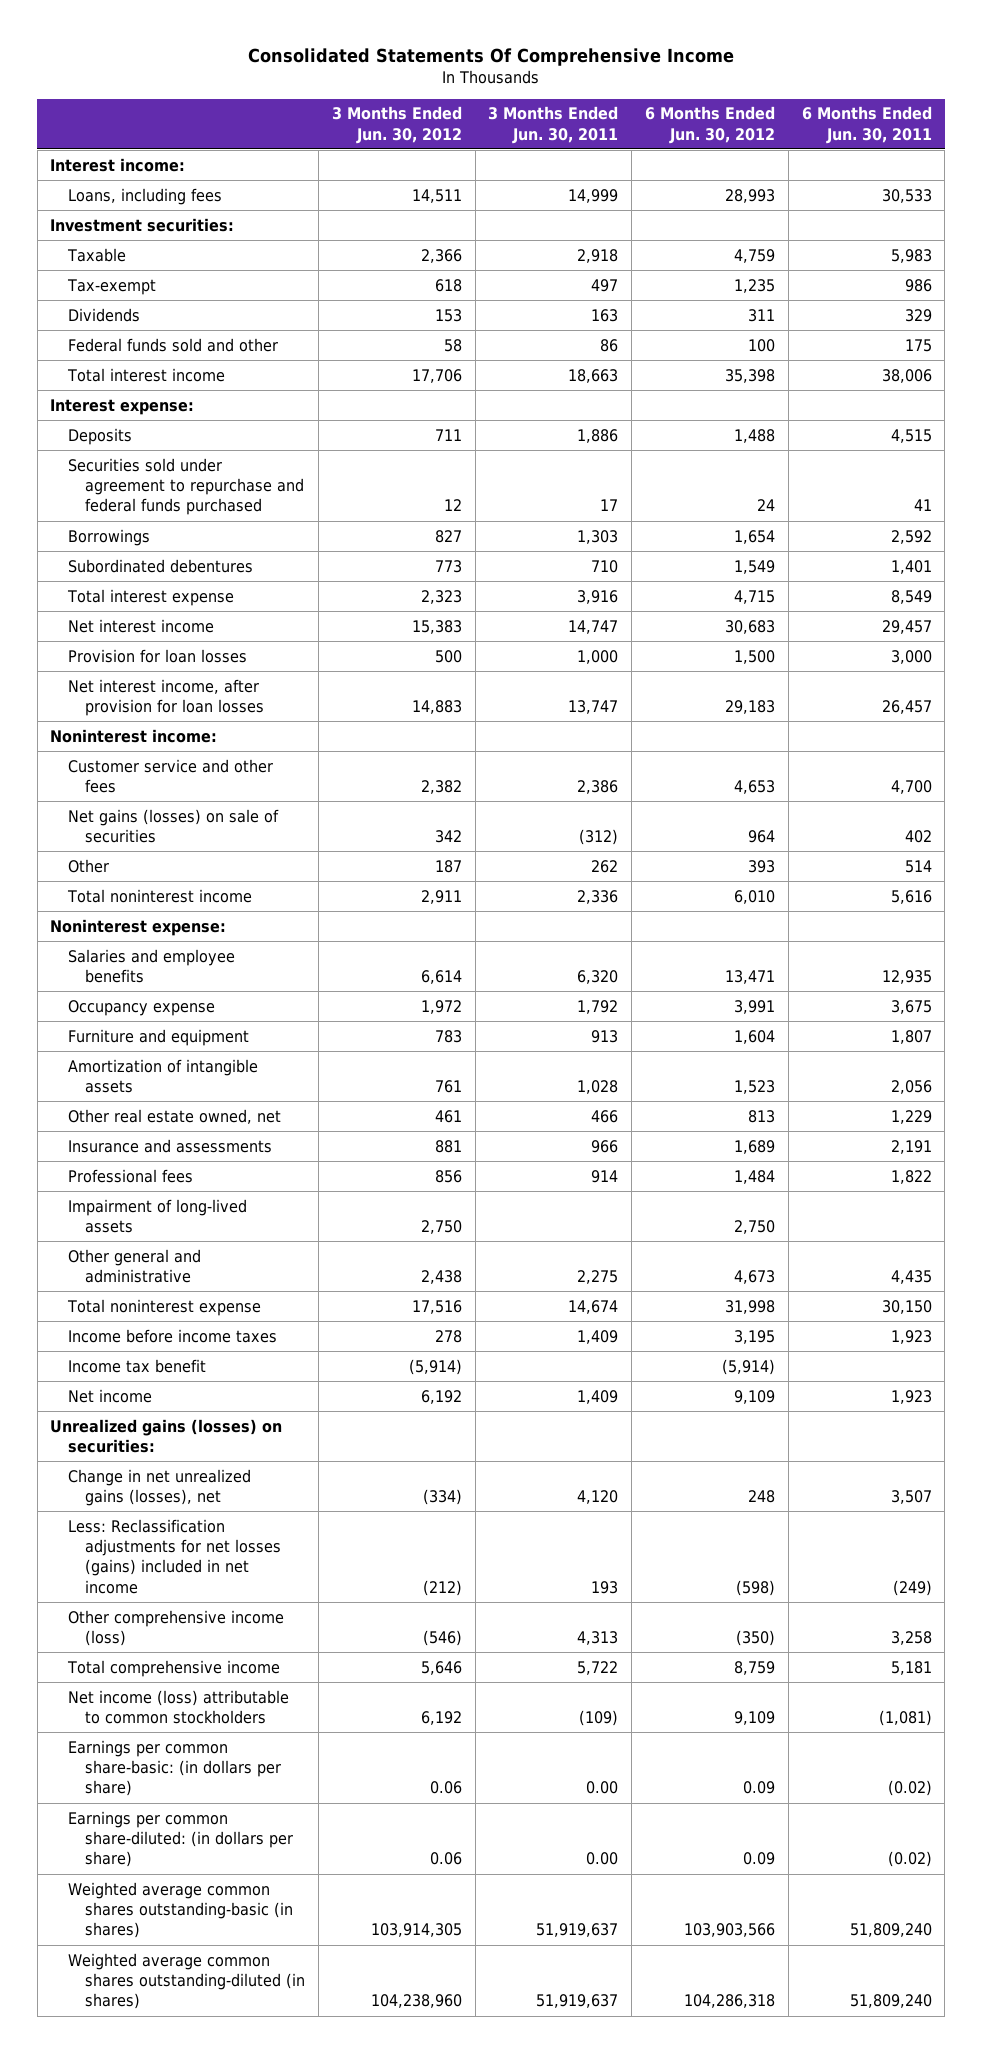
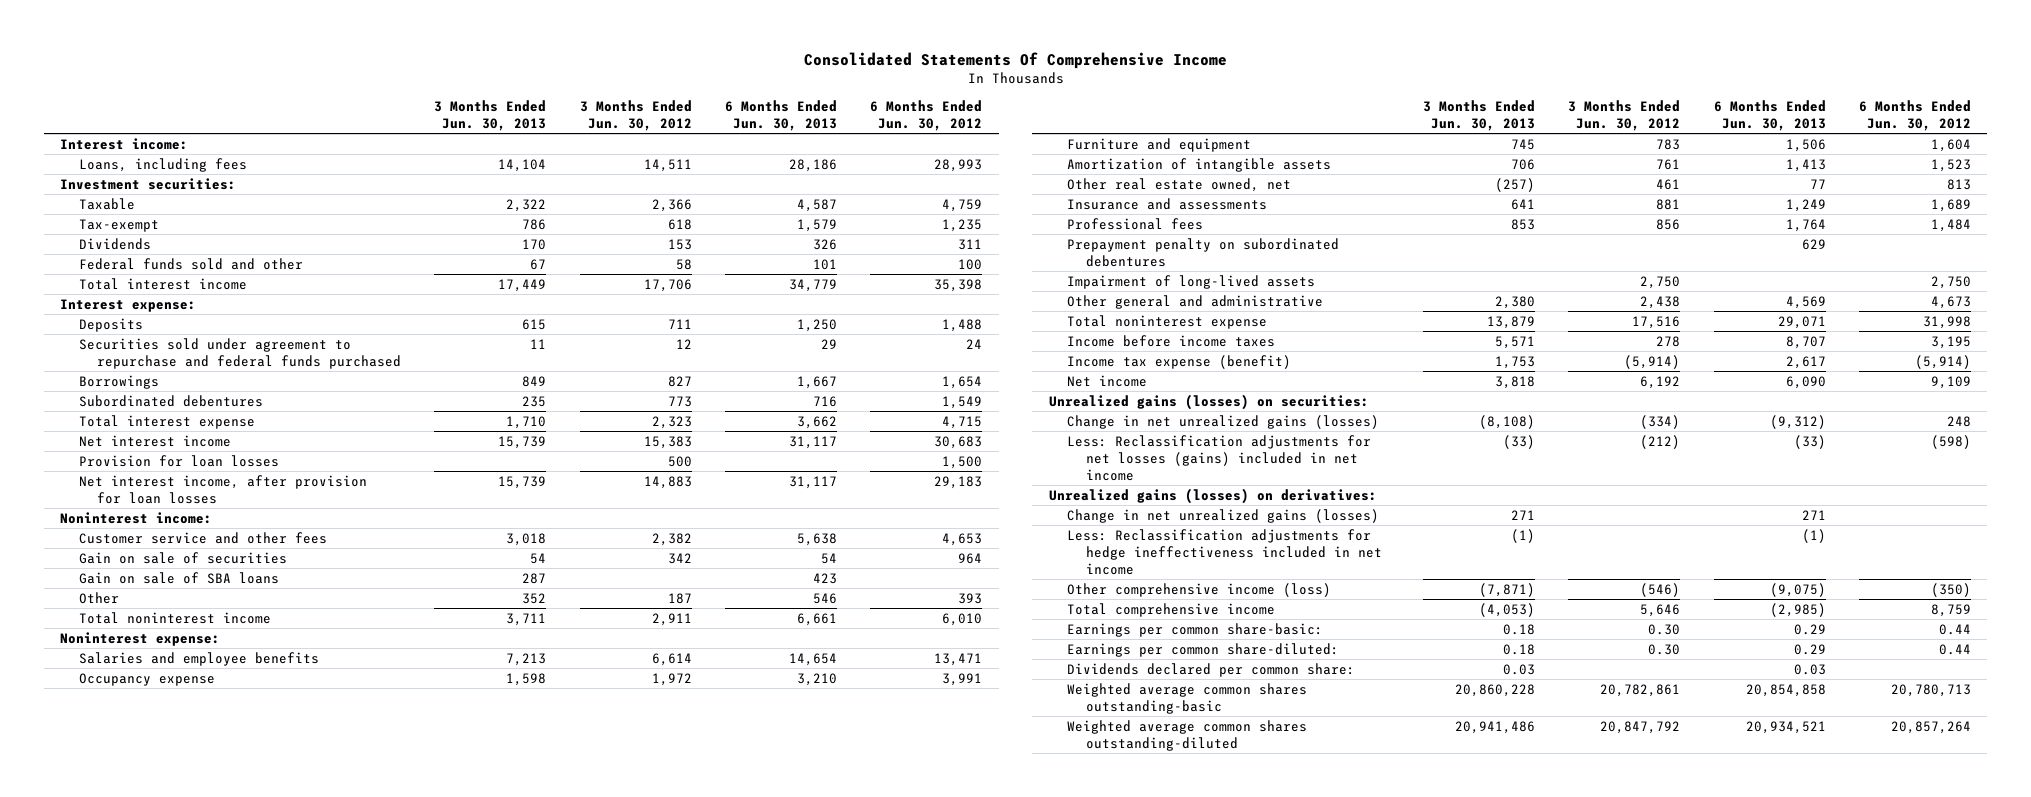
- | 3 Months Ended Jun. 30, 2012 | 3 Months Ended Jun. 30, 2011 | 6 Months Ended Jun. 30, 2012 | 6 Months Ended Jun. 30, 2011
+ | 3 Months Ended Jun. 30, 2013 | 3 Months Ended Jun. 30, 2012 | 6 Months Ended Jun. 30, 2013 | 6 Months Ended Jun. 30, 2012
- Net gains (losses) on sale of securities | 342 | (312) | 964 | 402
+ Gain on sale of securities | 54 | 342 | 54 | 964
+ Gain on sale of SBA loans | 287 | | 423 |
+ Prepayment penalty on subordinated debentures | | | 629 |
- Income tax benefit | (5,914) | | (5,914) |
+ Income tax expense (benefit) | 1,753 | (5,914) | 2,617 | (5,914)
- Change in net unrealized gains (losses), net | (334) | 4,120 | 248 | 3,507
+ Change in net unrealized gains (losses) | (8,108) | (334) | (9,312) | 248
+ Unrealized gains (losses) on derivatives:
+ Change in net unrealized gains (losses) | 271 | | 271 |
+ Less: Reclassification adjustments for hedge ineffectiveness included in net income | (1) | | (1) |
- Net income (loss) attributable to common stockholders | 6,192 | (109) | 9,109 | (1,081)
- Earnings per common share-basic: (in dollars per share) | 0.06 | 0.00 | 0.09 | (0.02)
- Earnings per common share-diluted: (in dollars per share) | 0.06 | 0.00 | 0.09 | (0.02)
- Weighted average common shares outstanding-basic (in shares) | 103,914,305 | 51,919,637 | 103,903,566 | 51,809,240
- Weighted average common shares outstanding-diluted (in shares) | 104,238,960 | 51,919,637 | 104,286,318 | 51,809,240
+ Earnings per common share-basic: | 0.18 | 0.30 | 0.29 | 0.44
+ Earnings per common share-diluted: | 0.18 | 0.30 | 0.29 | 0.44
+ Dividends declared per common share: | 0.03 | | 0.03 |
+ Weighted average common shares outstanding-basic | 20,860,228 | 20,782,861 | 20,854,858 | 20,780,713
+ Weighted average common shares outstanding-diluted | 20,941,486 | 20,847,792 | 20,934,521 | 20,857,264

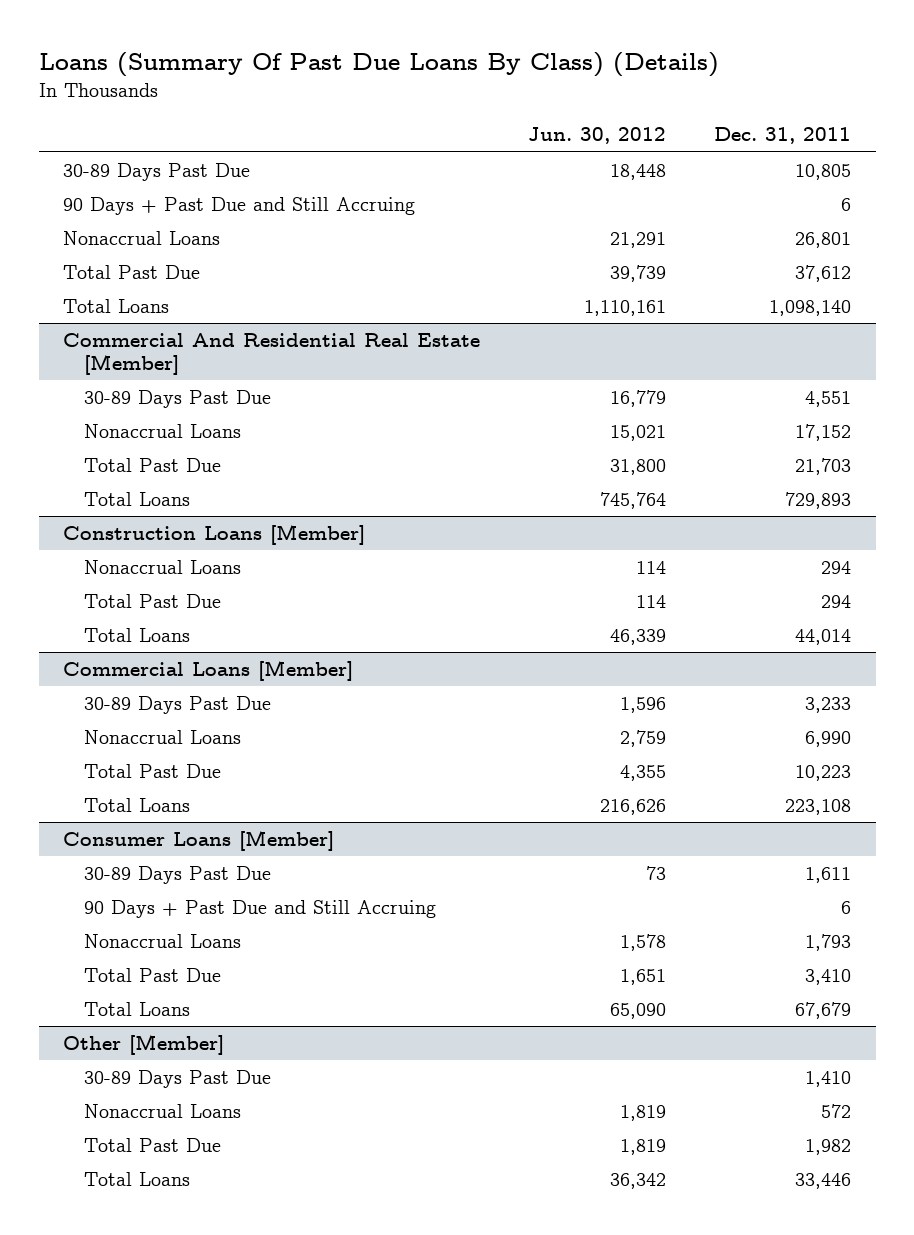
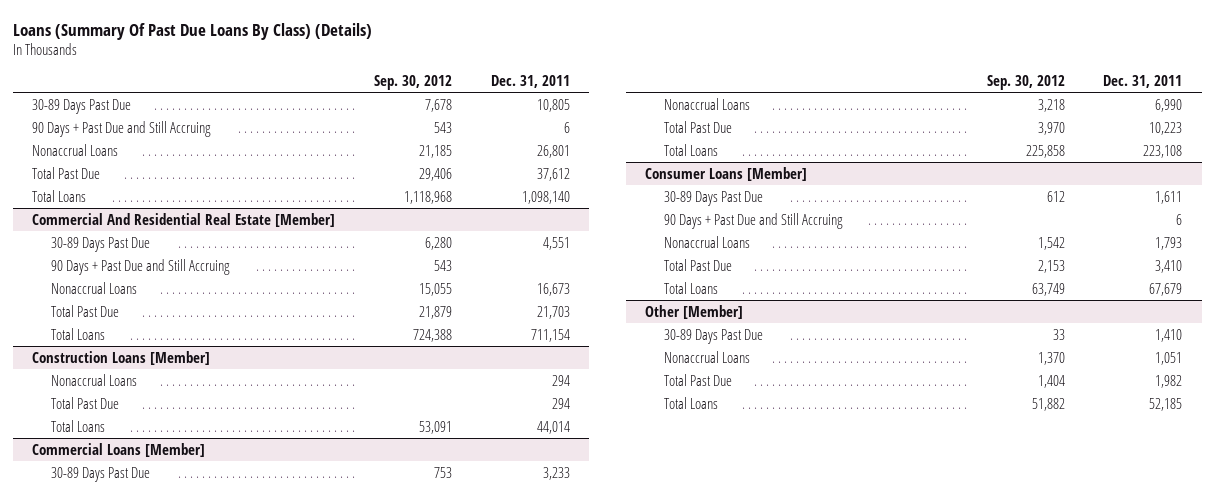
- | Jun. 30, 2012 | Dec. 31, 2011
+ | Sep. 30, 2012 | Dec. 31, 2011
@ Commercial And Residential Real Estate [Member]
- Nonaccrual Loans | 15,021 | 17,152
+ 90 Days + Past Due and Still Accruing | 543 |
+ Nonaccrual Loans | 15,055 | 16,673
- Total Loans | 745,764 | 729,893
+ Total Loans | 724,388 | 711,154
@ Other [Member]
- Nonaccrual Loans | 1,819 | 572
+ Nonaccrual Loans | 1,370 | 1,051
- Total Loans | 36,342 | 33,446
+ Total Loans | 51,882 | 52,185

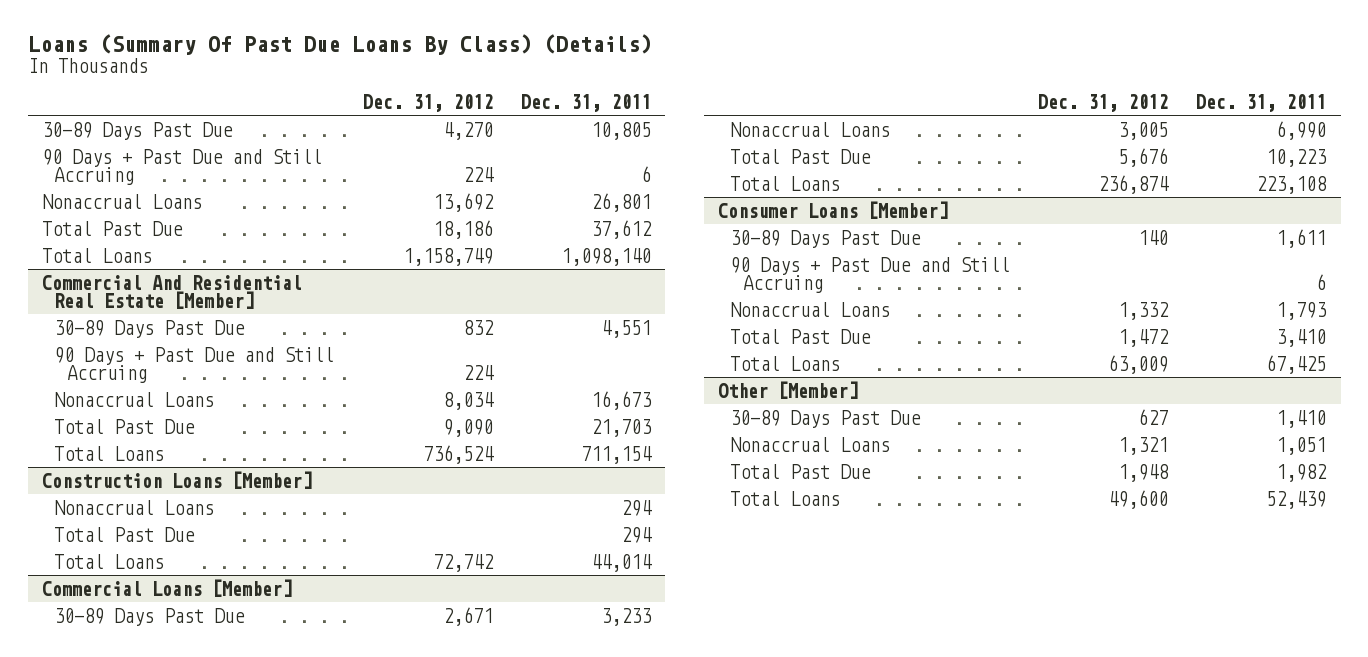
- | Sep. 30, 2012 | Dec. 31, 2011
+ | Dec. 31, 2012 | Dec. 31, 2011
@ Consumer Loans [Member]
- Total Loans | 63,749 | 67,679
+ Total Loans | 63,009 | 67,425
@ Other [Member]
- Total Loans | 51,882 | 52,185
+ Total Loans | 49,600 | 52,439

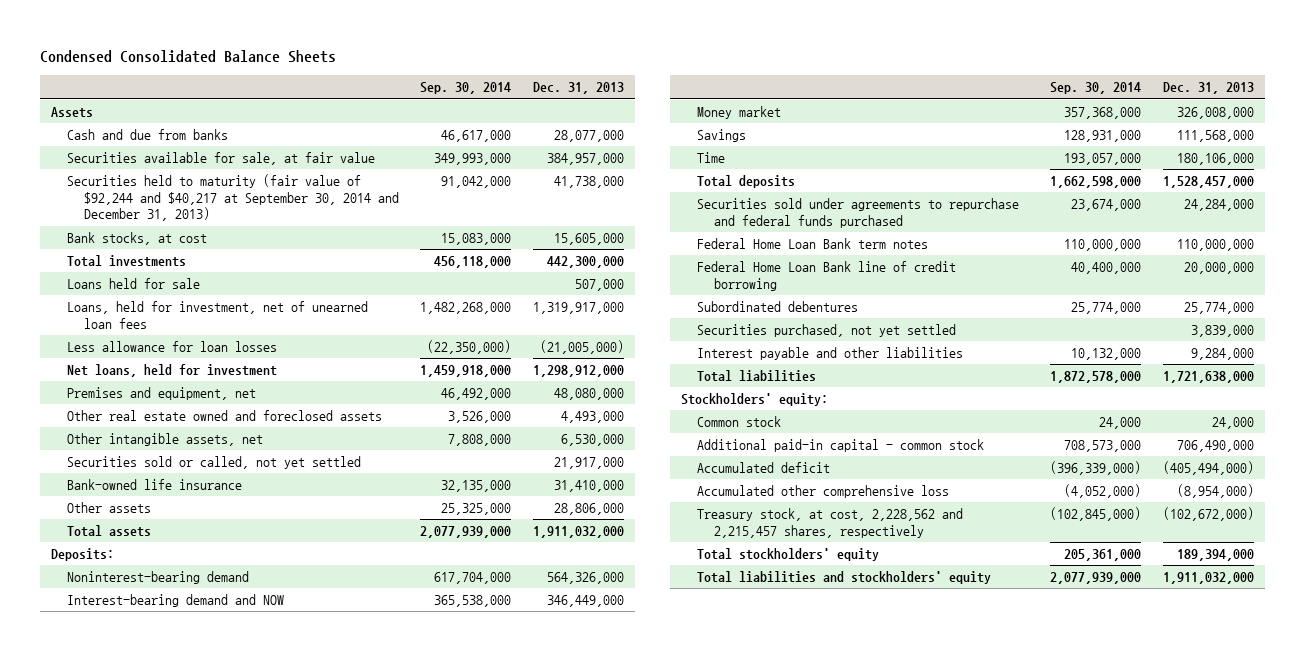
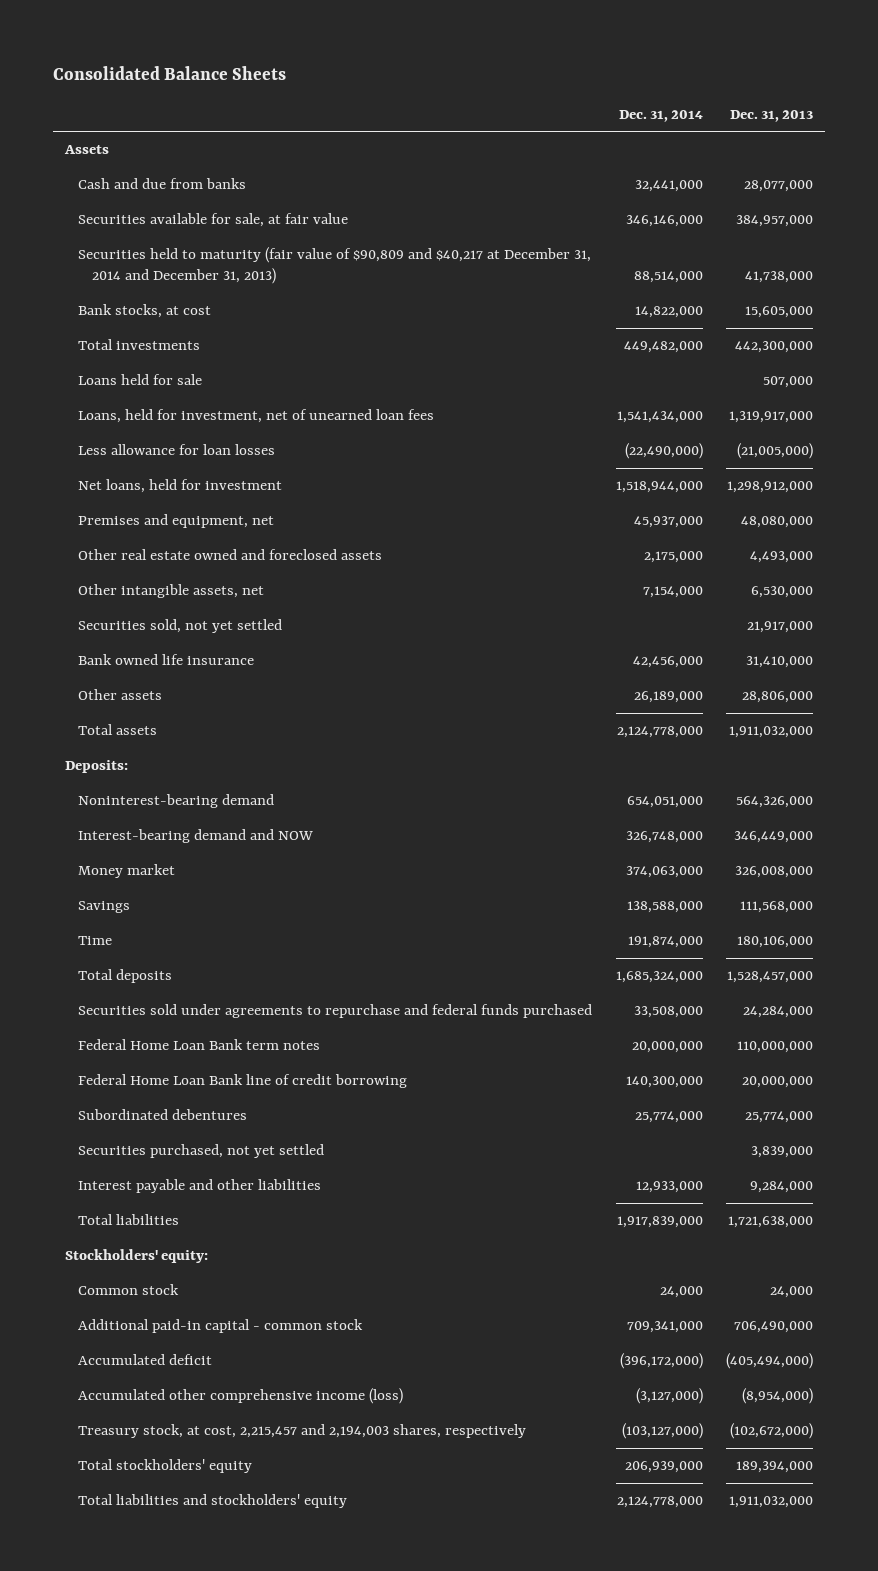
- Condensed Consolidated Balance Sheets
+ Consolidated Balance Sheets
- | Sep. 30, 2014 | Dec. 31, 2013
+ | Dec. 31, 2014 | Dec. 31, 2013
- Securities held to maturity (fair value of $92,244 and $40,217 at September 30, 2014 and December 31, 2013) | 91,042,000 | 41,738,000
+ Securities held to maturity (fair value of $90,809 and $40,217 at December 31, 2014 and December 31, 2013) | 88,514,000 | 41,738,000
- Securities sold or called, not yet settled | | 21,917,000
- Bank-owned life insurance | 32,135,000 | 31,410,000
+ Securities sold, not yet settled | | 21,917,000
+ Bank owned life insurance | 42,456,000 | 31,410,000
- Accumulated other comprehensive loss | (4,052,000) | (8,954,000)
- Treasury stock, at cost, 2,228,562 and 2,215,457 shares, respectively | (102,845,000) | (102,672,000)
+ Accumulated other comprehensive income (loss) | (3,127,000) | (8,954,000)
+ Treasury stock, at cost, 2,215,457 and 2,194,003 shares, respectively | (103,127,000) | (102,672,000)

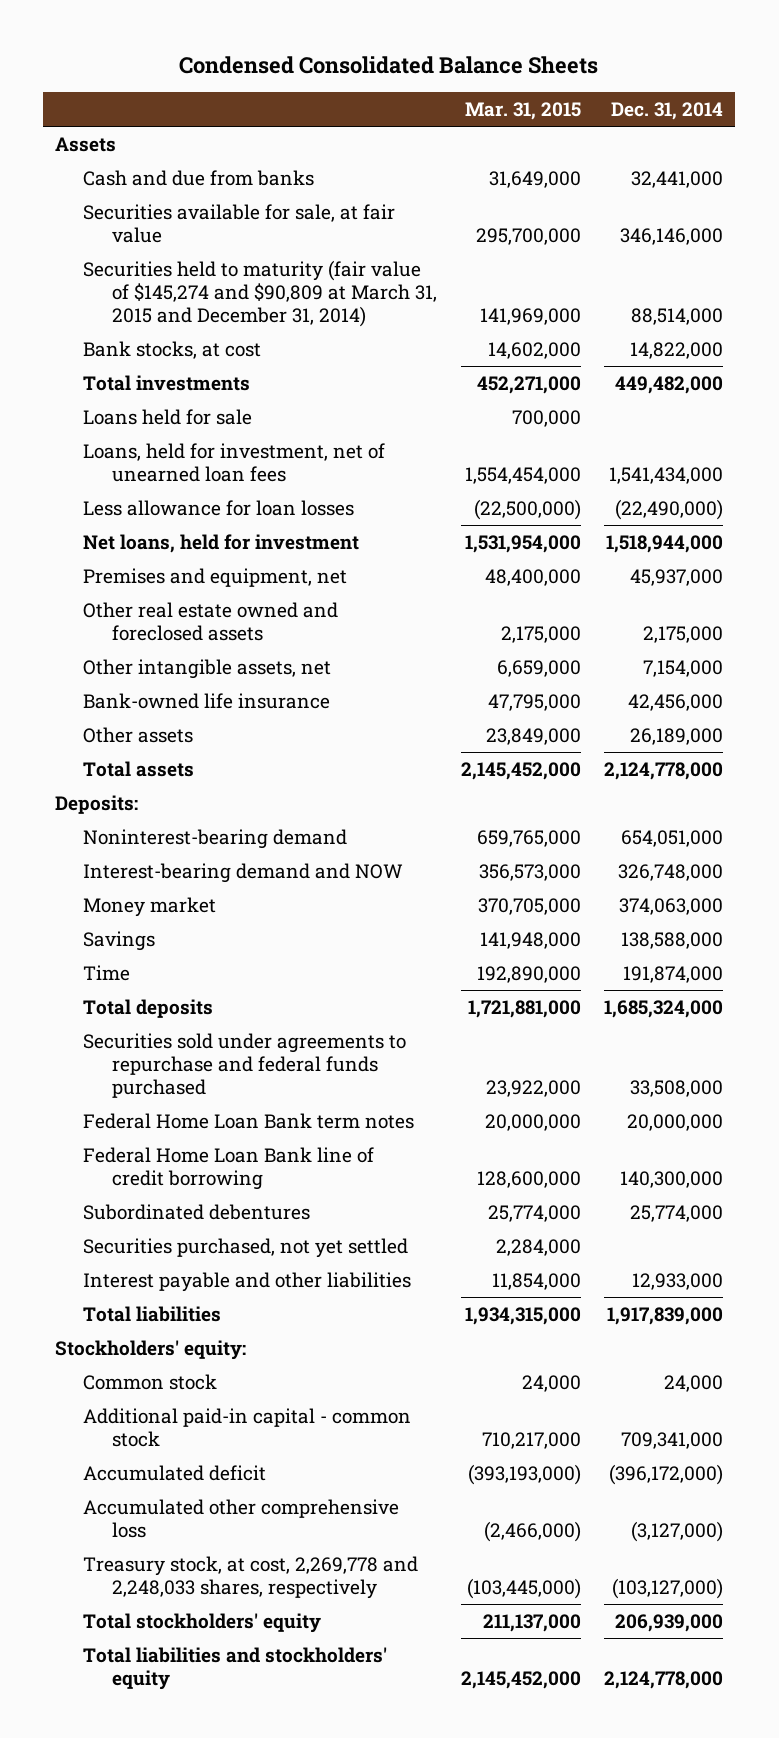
- Consolidated Balance Sheets
+ Condensed Consolidated Balance Sheets
- | Dec. 31, 2014 | Dec. 31, 2013
+ | Mar. 31, 2015 | Dec. 31, 2014
- Securities held to maturity (fair value of $90,809 and $40,217 at December 31, 2014 and December 31, 2013) | 88,514,000 | 41,738,000
+ Securities held to maturity (fair value of $145,274 and $90,809 at March 31, 2015 and December 31, 2014) | 141,969,000 | 88,514,000
- Securities sold, not yet settled | | 21,917,000
- Bank owned life insurance | 42,456,000 | 31,410,000
+ Bank-owned life insurance | 47,795,000 | 42,456,000
- Accumulated other comprehensive income (loss) | (3,127,000) | (8,954,000)
- Treasury stock, at cost, 2,215,457 and 2,194,003 shares, respectively | (103,127,000) | (102,672,000)
+ Accumulated other comprehensive loss | (2,466,000) | (3,127,000)
+ Treasury stock, at cost, 2,269,778 and 2,248,033 shares, respectively | (103,445,000) | (103,127,000)

